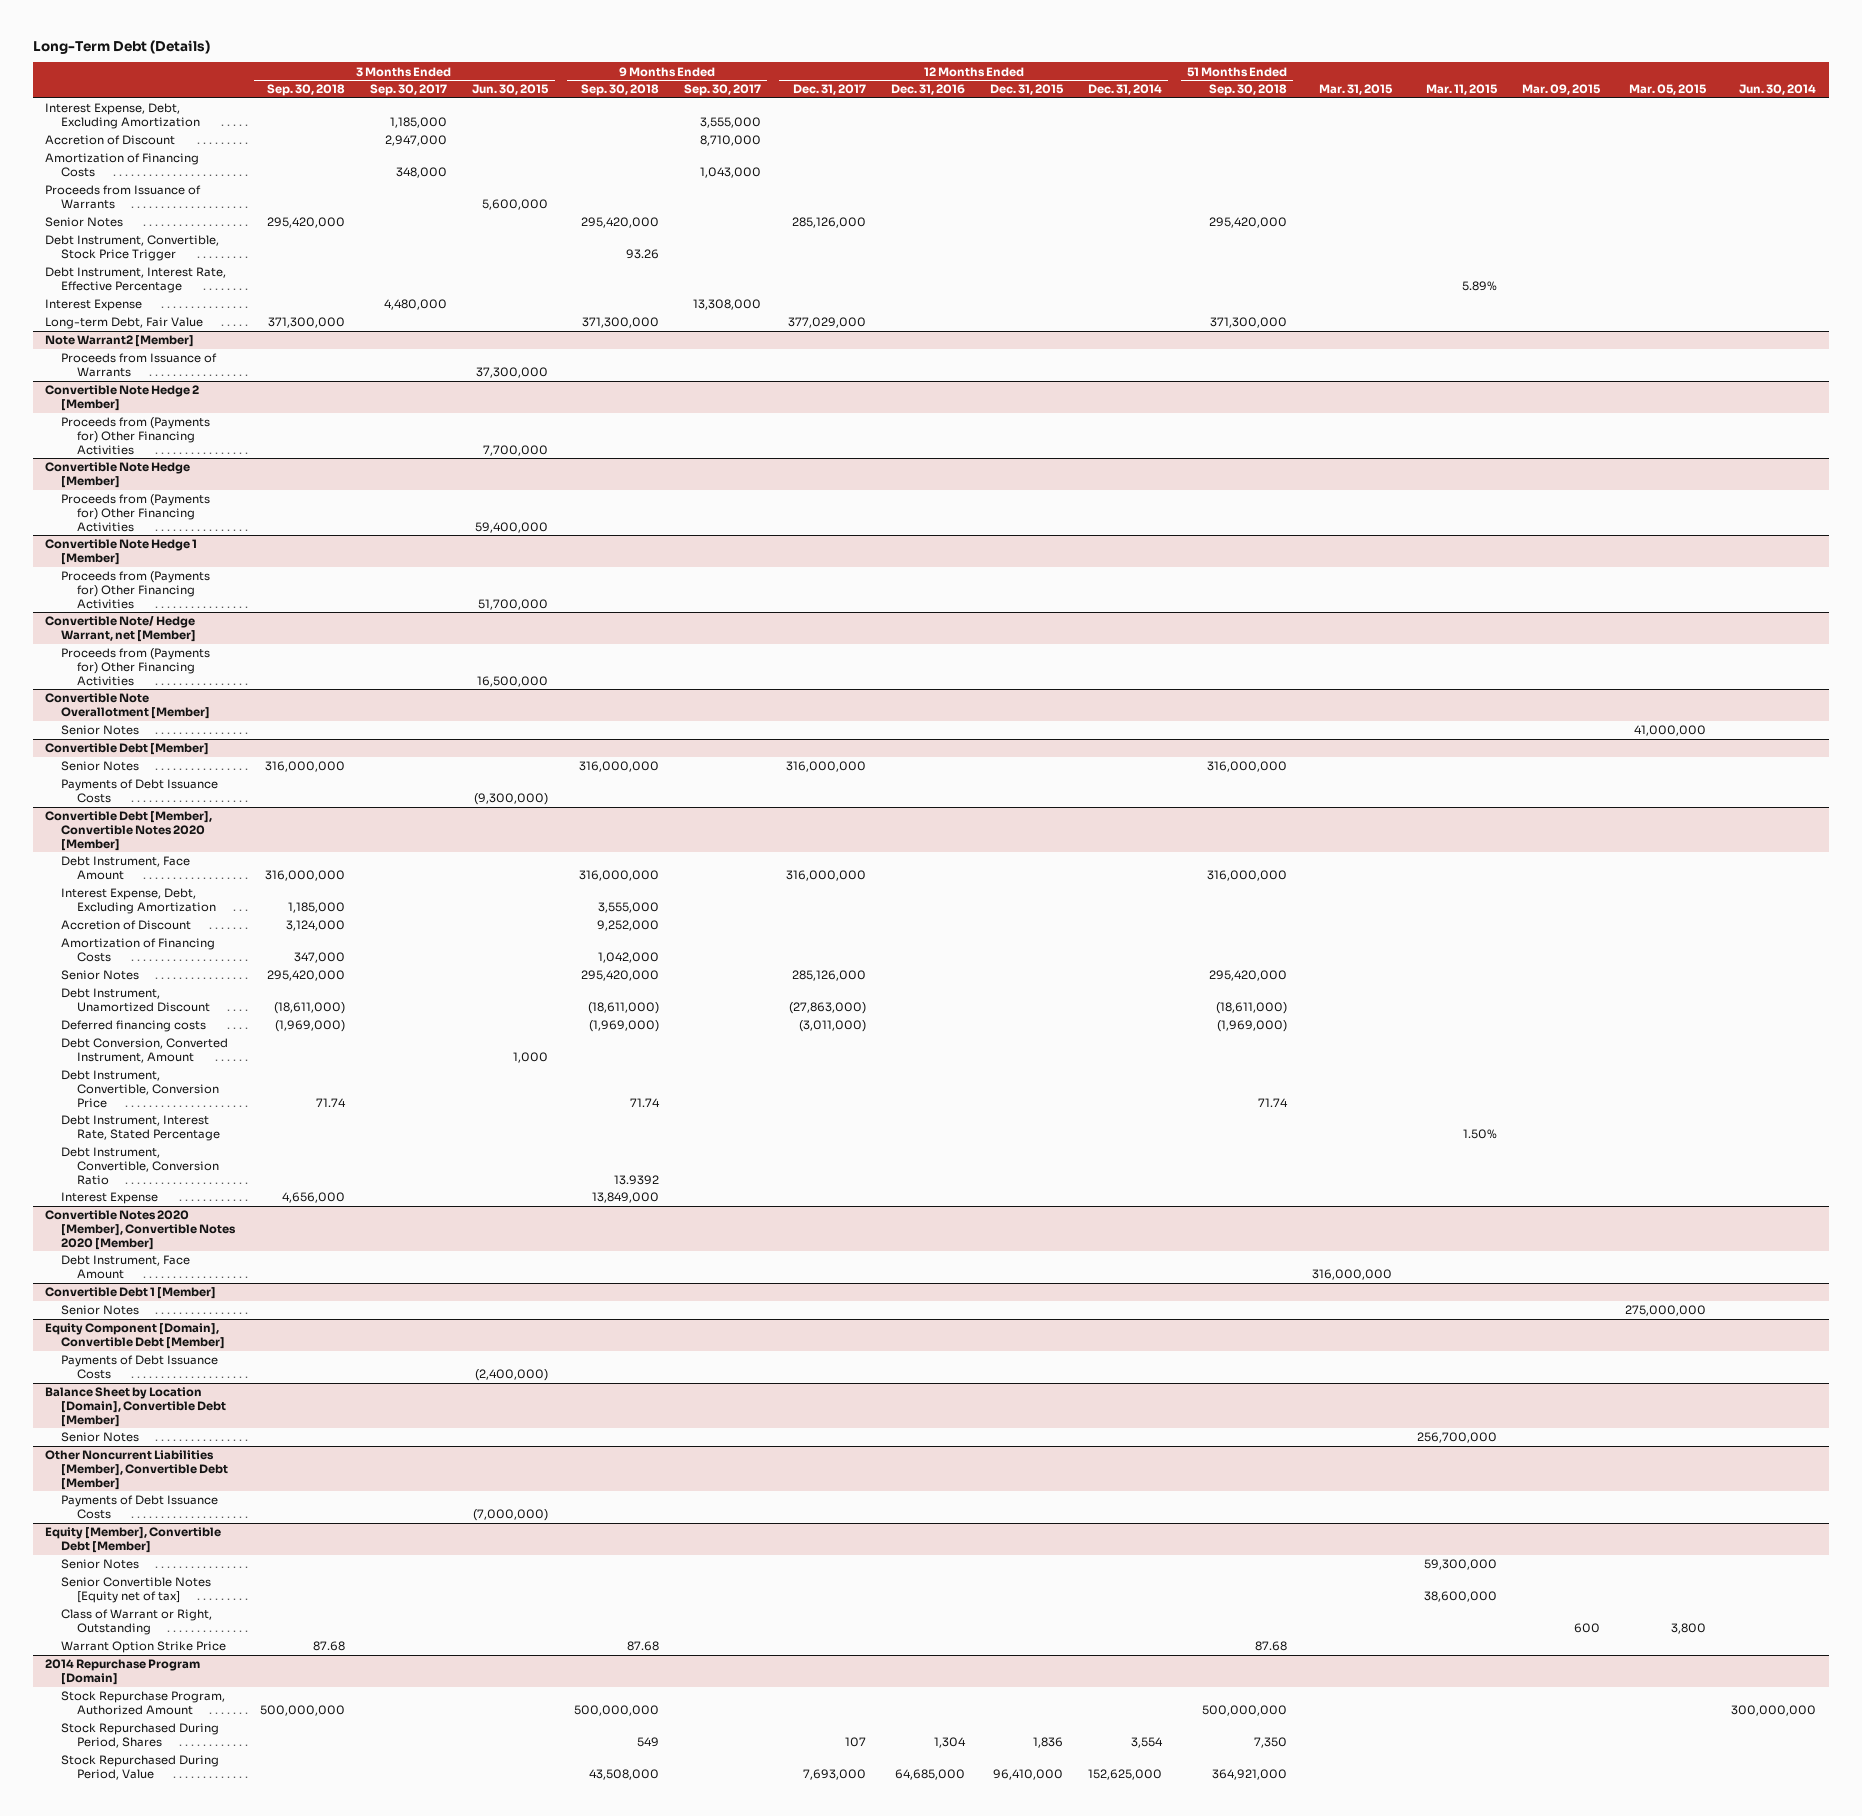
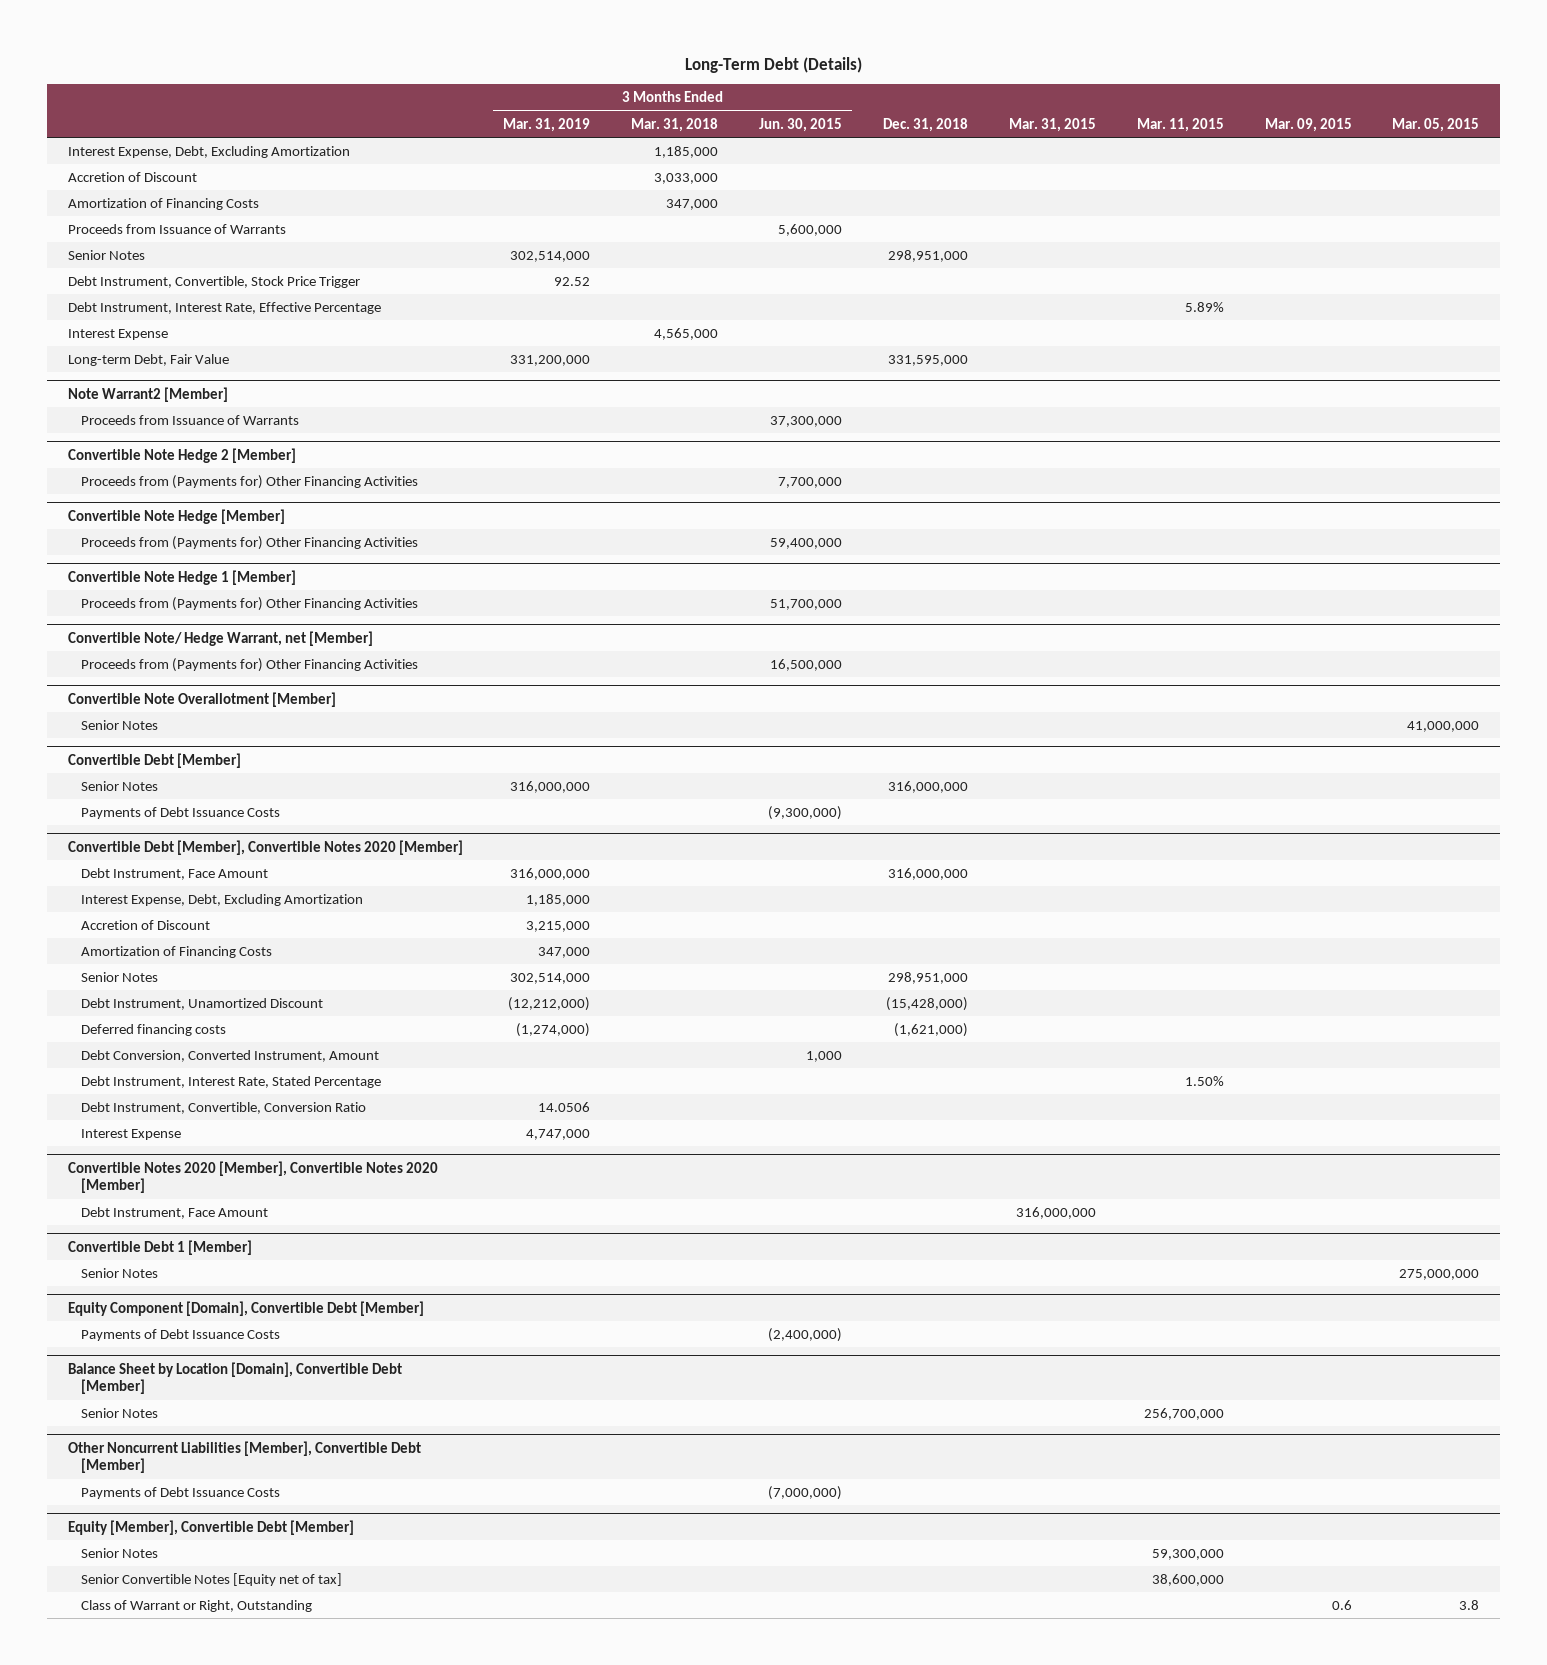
- | 3 Months Ended Sep. 30, 2018 | 3 Months Ended Sep. 30, 2017 | 3 Months Ended Jun. 30, 2015 | 9 Months Ended Sep. 30, 2018 | 9 Months Ended Sep. 30, 2017 | 12 Months Ended Dec. 31, 2017 | 12 Months Ended Dec. 31, 2016 | 12 Months Ended Dec. 31, 2015 | 12 Months Ended Dec. 31, 2014 | 51 Months Ended Sep. 30, 2018 | Mar. 31, 2015 | Mar. 11, 2015 | Mar. 09, 2015 | Mar. 05, 2015 | Jun. 30, 2014
+ | 3 Months Ended Mar. 31, 2019 | 3 Months Ended Mar. 31, 2018 | 3 Months Ended Jun. 30, 2015 | Dec. 31, 2018 | Mar. 31, 2015 | Mar. 11, 2015 | Mar. 09, 2015 | Mar. 05, 2015
@ Convertible Debt [Member], Convertible Notes 2020 [Member]
- Debt Instrument, Convertible, Conversion Price | 71.74 | | | 71.74 | | | | | | 71.74 | | | | |
@ Equity [Member], Convertible Debt [Member]
- Class of Warrant or Right, Outstanding | | | | | | | | | | | | | 600 | 3,800 |
- Warrant Option Strike Price | 87.68 | | | 87.68 | | | | | | 87.68 | | | | |
- 2014 Repurchase Program [Domain]
- Stock Repurchase Program, Authorized Amount | 500,000,000 | | | 500,000,000 | | | | | | 500,000,000 | | | | | 300,000,000
- Stock Repurchased During Period, Shares | | | | 549 | | 107 | 1,304 | 1,836 | 3,554 | 7,350 | | | | |
- Stock Repurchased During Period, Value | | | | 43,508,000 | | 7,693,000 | 64,685,000 | 96,410,000 | 152,625,000 | 364,921,000 | | | | |
@ Equity [Member], Convertible Debt [Member]
+ Class of Warrant or Right, Outstanding | | | | | | | 0.6 | 3.8

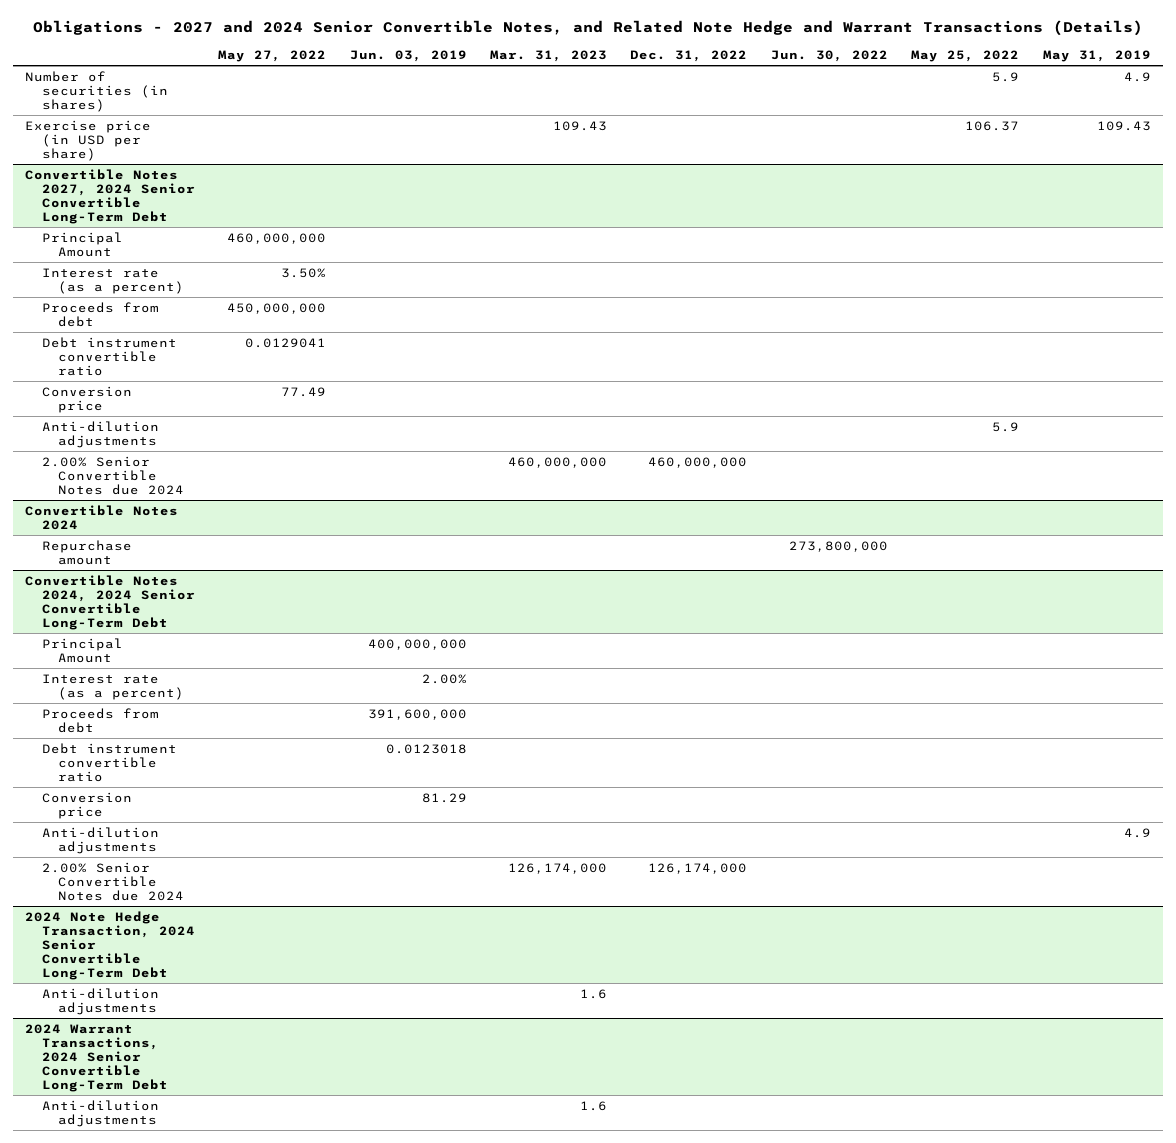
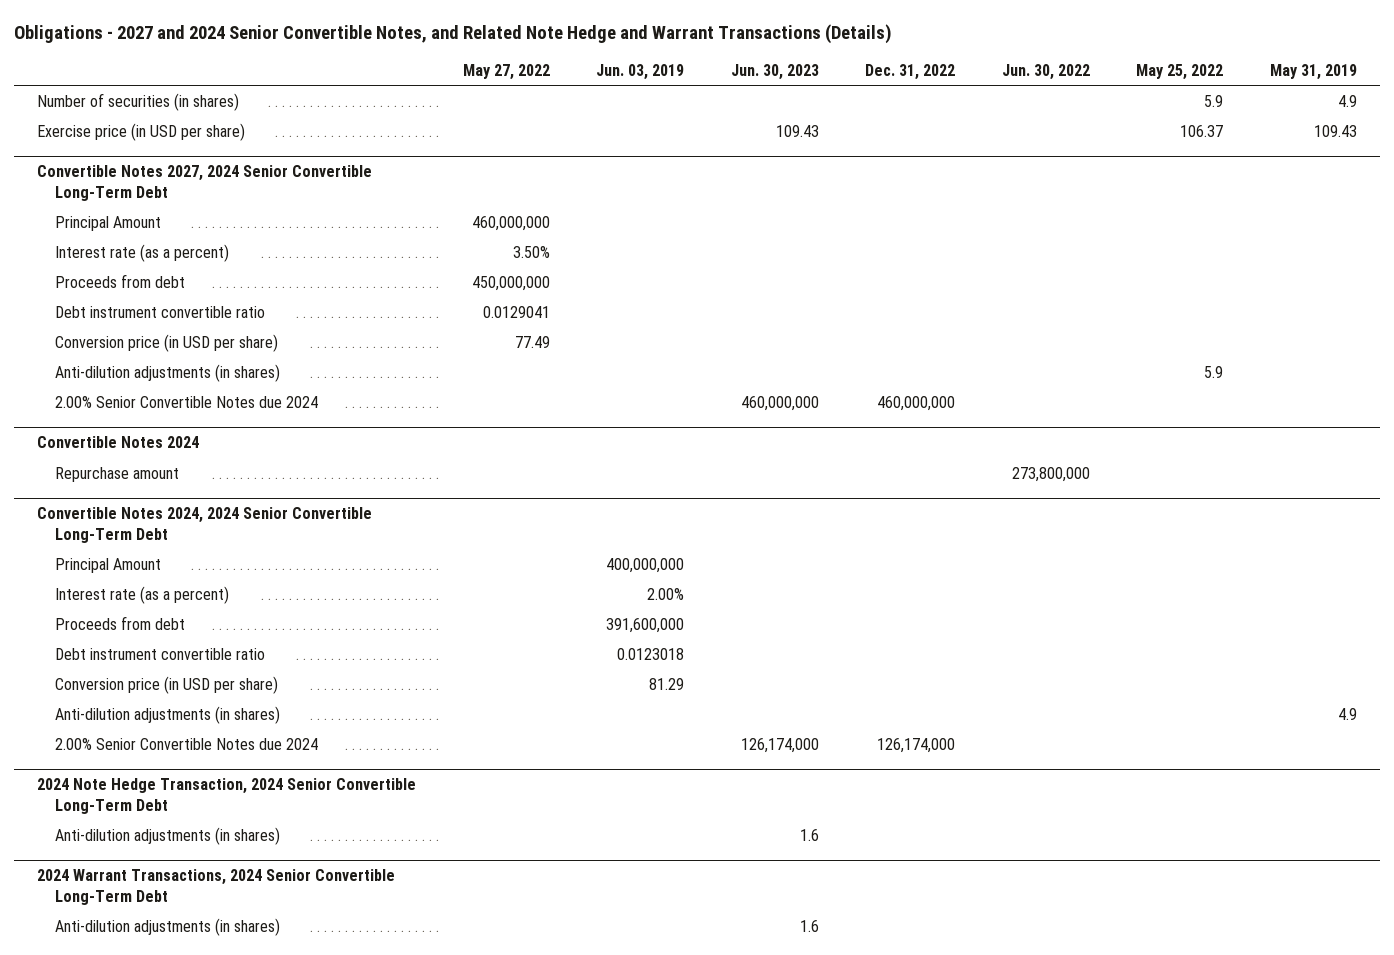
- | May 27, 2022 | Jun. 03, 2019 | Mar. 31, 2023 | Dec. 31, 2022 | Jun. 30, 2022 | May 25, 2022 | May 31, 2019
+ | May 27, 2022 | Jun. 03, 2019 | Jun. 30, 2023 | Dec. 31, 2022 | Jun. 30, 2022 | May 25, 2022 | May 31, 2019
@ Convertible Notes 2027, 2024 Senior Convertible Long-Term Debt
- Conversion price | 77.49 | | | | | |
- Anti-dilution adjustments | | | | | | 5.9 |
+ Conversion price (in USD per share) | 77.49 | | | | | |
+ Anti-dilution adjustments (in shares) | | | | | | 5.9 |
@ Convertible Notes 2024, 2024 Senior Convertible Long-Term Debt
- Conversion price | | 81.29 | | | | |
- Anti-dilution adjustments | | | | | | | 4.9
+ Conversion price (in USD per share) | | 81.29 | | | | |
+ Anti-dilution adjustments (in shares) | | | | | | | 4.9
@ 2024 Note Hedge Transaction, 2024 Senior Convertible Long-Term Debt
- Anti-dilution adjustments | | | 1.6 | | | |
+ Anti-dilution adjustments (in shares) | | | 1.6 | | | |
@ 2024 Warrant Transactions, 2024 Senior Convertible Long-Term Debt
- Anti-dilution adjustments | | | 1.6 | | | |
+ Anti-dilution adjustments (in shares) | | | 1.6 | | | |

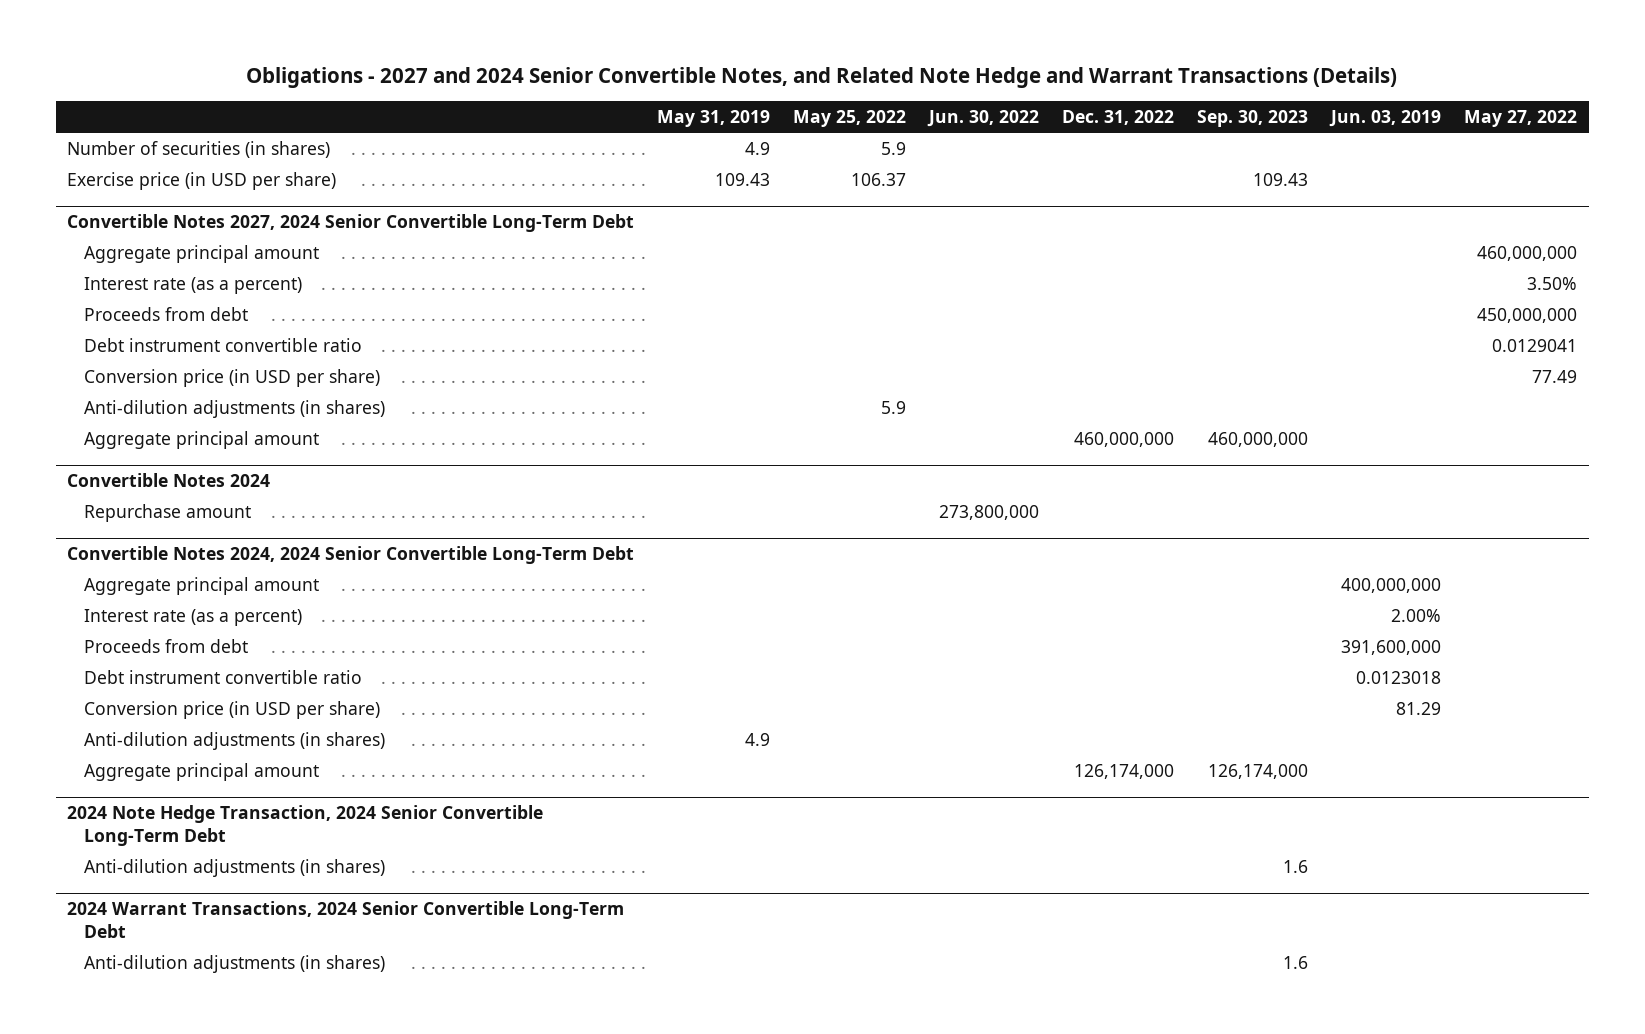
- | May 27, 2022 | Jun. 03, 2019 | Jun. 30, 2023 | Dec. 31, 2022 | Jun. 30, 2022 | May 25, 2022 | May 31, 2019
+ | May 31, 2019 | May 25, 2022 | Jun. 30, 2022 | Dec. 31, 2022 | Sep. 30, 2023 | Jun. 03, 2019 | May 27, 2022
@ Convertible Notes 2027, 2024 Senior Convertible Long-Term Debt
- Principal Amount | 460,000,000 | | | | | |
+ Aggregate principal amount | | | | | | | 460,000,000
- 2.00% Senior Convertible Notes due 2024 | | | 460,000,000 | 460,000,000 | | |
+ Aggregate principal amount | | | | 460,000,000 | 460,000,000 | |
@ Convertible Notes 2024, 2024 Senior Convertible Long-Term Debt
- Principal Amount | | 400,000,000 | | | | |
+ Aggregate principal amount | | | | | | 400,000,000 |
- 2.00% Senior Convertible Notes due 2024 | | | 126,174,000 | 126,174,000 | | |
+ Aggregate principal amount | | | | 126,174,000 | 126,174,000 | |

